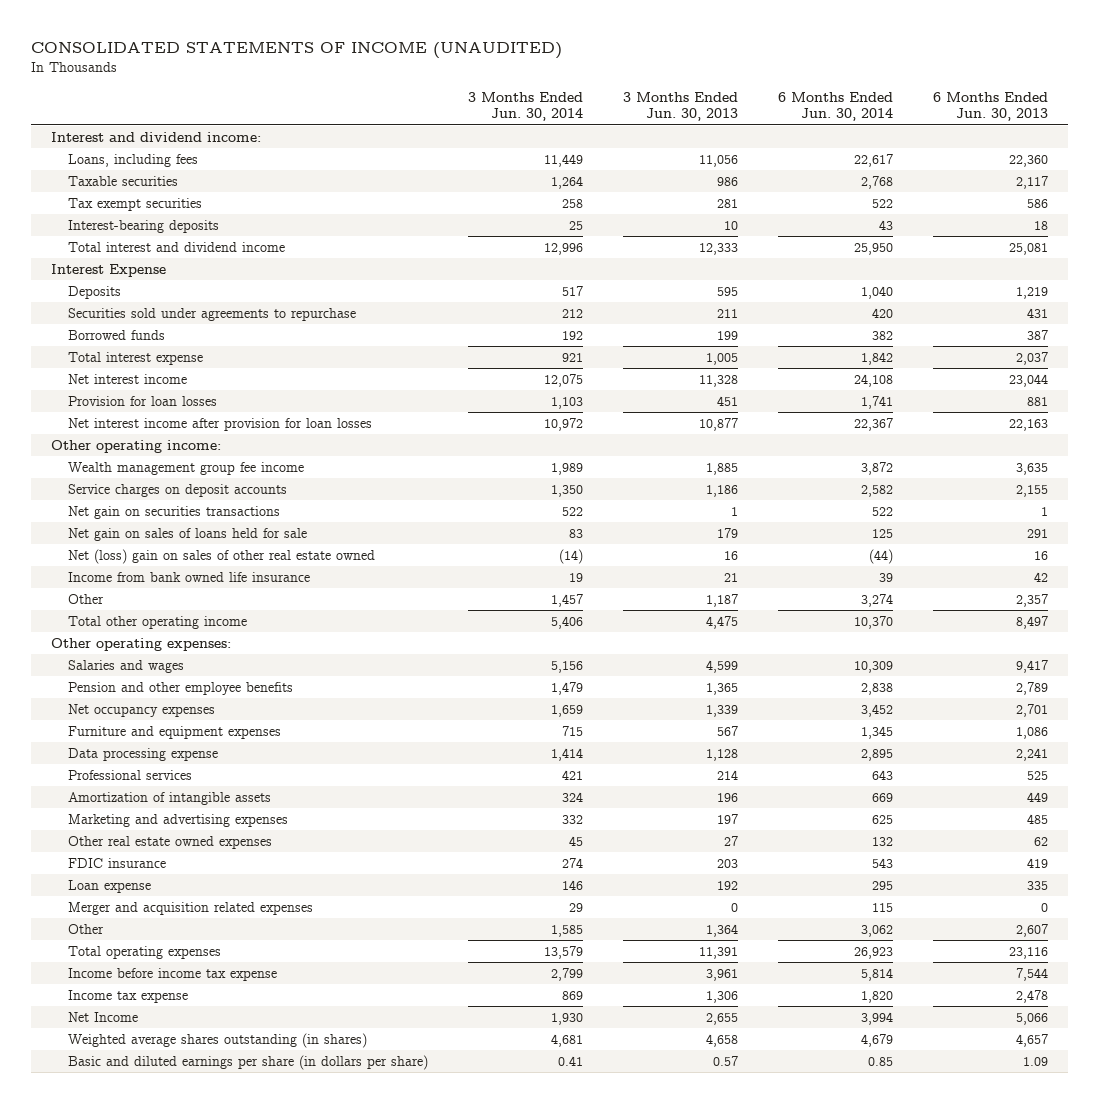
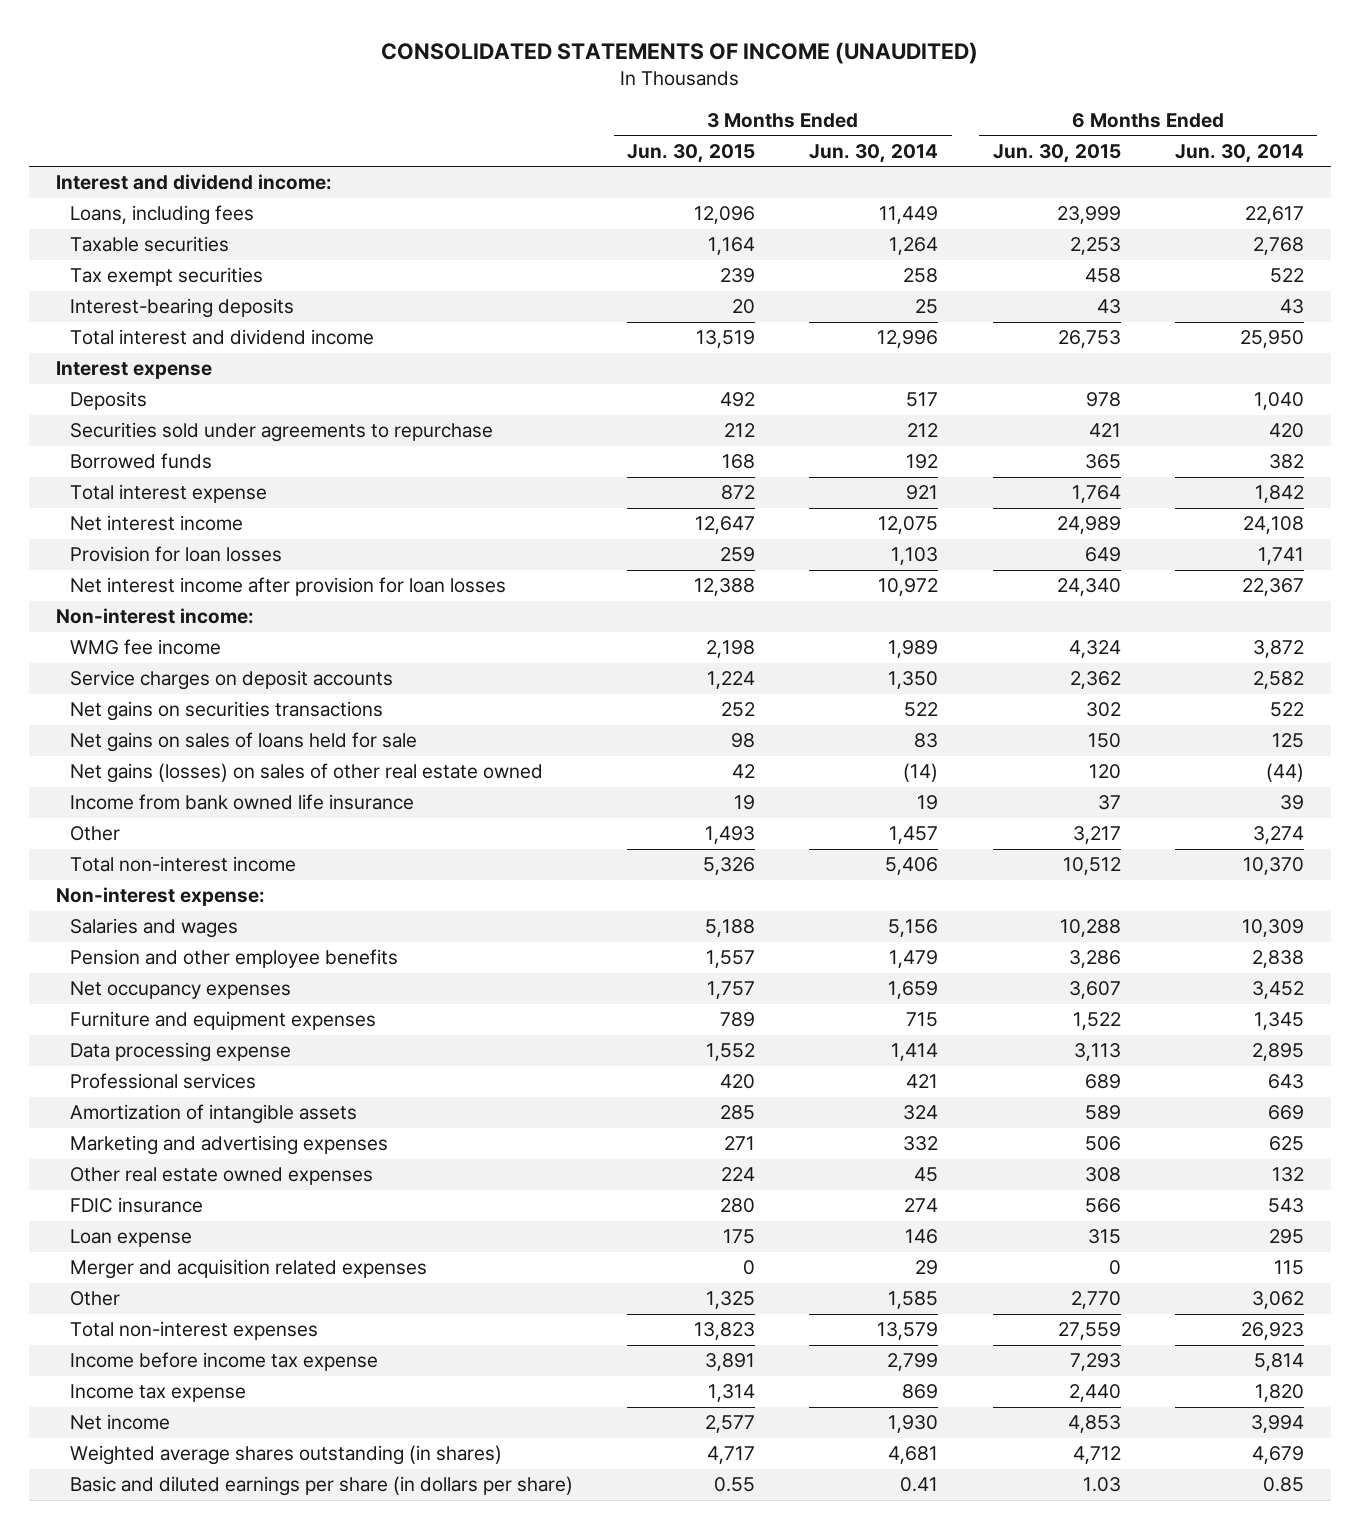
- | 3 Months Ended Jun. 30, 2014 | 3 Months Ended Jun. 30, 2013 | 6 Months Ended Jun. 30, 2014 | 6 Months Ended Jun. 30, 2013
+ | 3 Months Ended Jun. 30, 2015 | 3 Months Ended Jun. 30, 2014 | 6 Months Ended Jun. 30, 2015 | 6 Months Ended Jun. 30, 2014
- Interest Expense
+ Interest expense
- Other operating income:
- Wealth management group fee income | 1,989 | 1,885 | 3,872 | 3,635
+ Non-interest income:
+ WMG fee income | 2,198 | 1,989 | 4,324 | 3,872
- Net gain on securities transactions | 522 | 1 | 522 | 1
- Net gain on sales of loans held for sale | 83 | 179 | 125 | 291
- Net (loss) gain on sales of other real estate owned | (14) | 16 | (44) | 16
+ Net gains on securities transactions | 252 | 522 | 302 | 522
+ Net gains on sales of loans held for sale | 98 | 83 | 150 | 125
+ Net gains (losses) on sales of other real estate owned | 42 | (14) | 120 | (44)
- Total other operating income | 5,406 | 4,475 | 10,370 | 8,497
- Other operating expenses:
+ Total non-interest income | 5,326 | 5,406 | 10,512 | 10,370
+ Non-interest expense:
- Total operating expenses | 13,579 | 11,391 | 26,923 | 23,116
+ Total non-interest expenses | 13,823 | 13,579 | 27,559 | 26,923
- Net Income | 1,930 | 2,655 | 3,994 | 5,066
+ Net income | 2,577 | 1,930 | 4,853 | 3,994

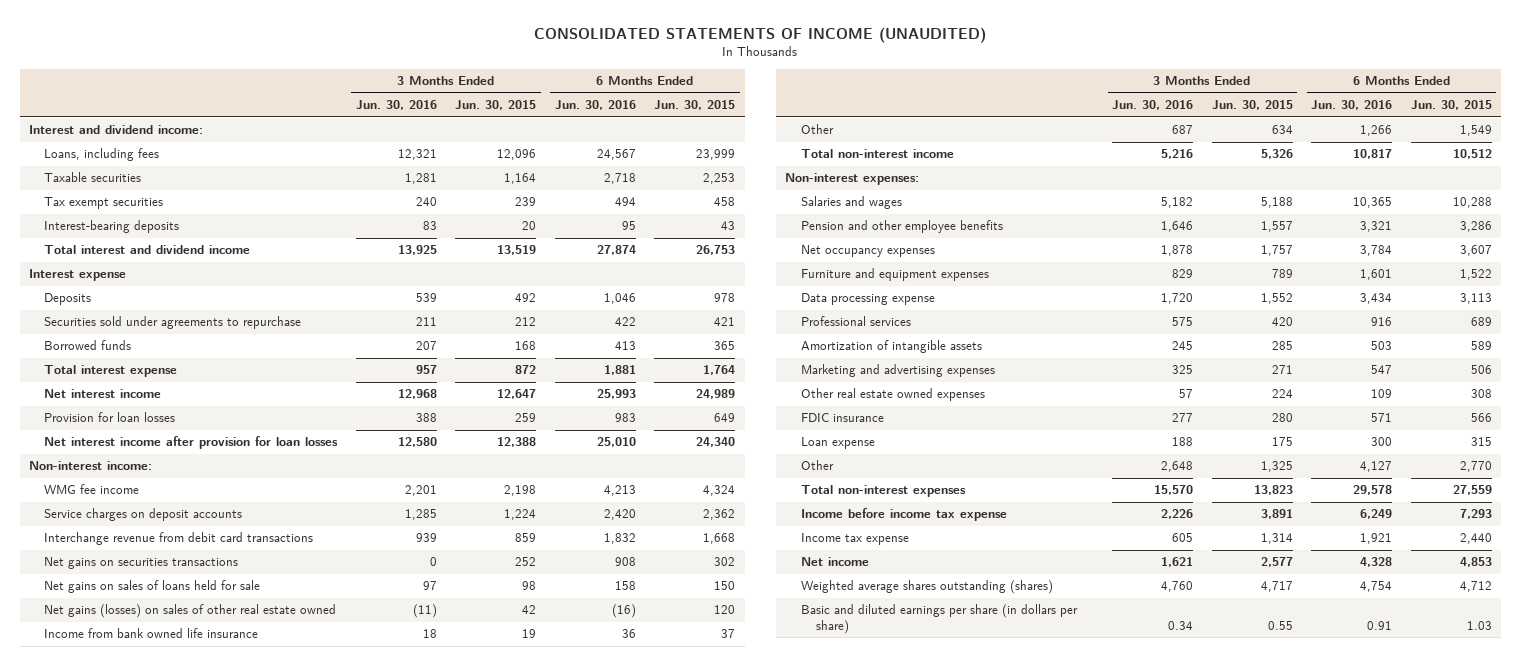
- | 3 Months Ended Jun. 30, 2015 | 3 Months Ended Jun. 30, 2014 | 6 Months Ended Jun. 30, 2015 | 6 Months Ended Jun. 30, 2014
+ | 3 Months Ended Jun. 30, 2016 | 3 Months Ended Jun. 30, 2015 | 6 Months Ended Jun. 30, 2016 | 6 Months Ended Jun. 30, 2015
+ Interchange revenue from debit card transactions | 939 | 859 | 1,832 | 1,668
- Other | 1,493 | 1,457 | 3,217 | 3,274
+ Other | 687 | 634 | 1,266 | 1,549
- Non-interest expense:
+ Non-interest expenses:
- Merger and acquisition related expenses | 0 | 29 | 0 | 115
- Weighted average shares outstanding (in shares) | 4,717 | 4,681 | 4,712 | 4,679
+ Weighted average shares outstanding (shares) | 4,760 | 4,717 | 4,754 | 4,712

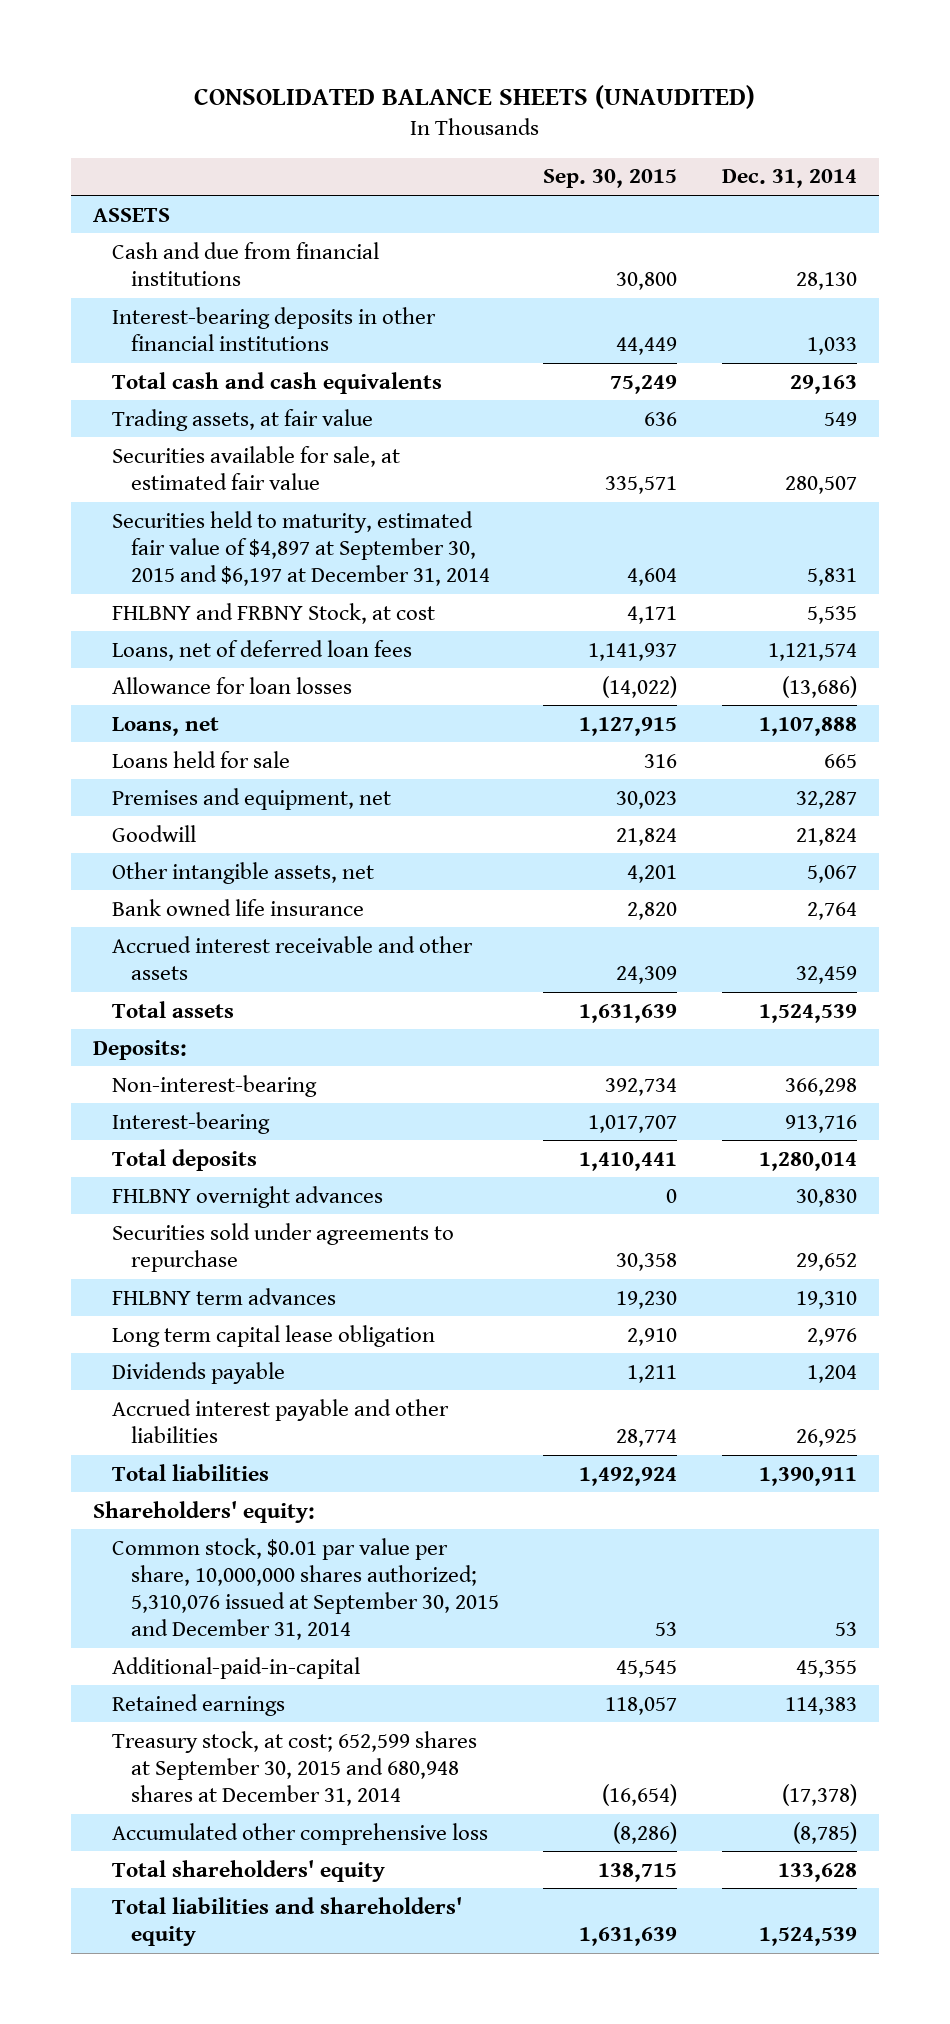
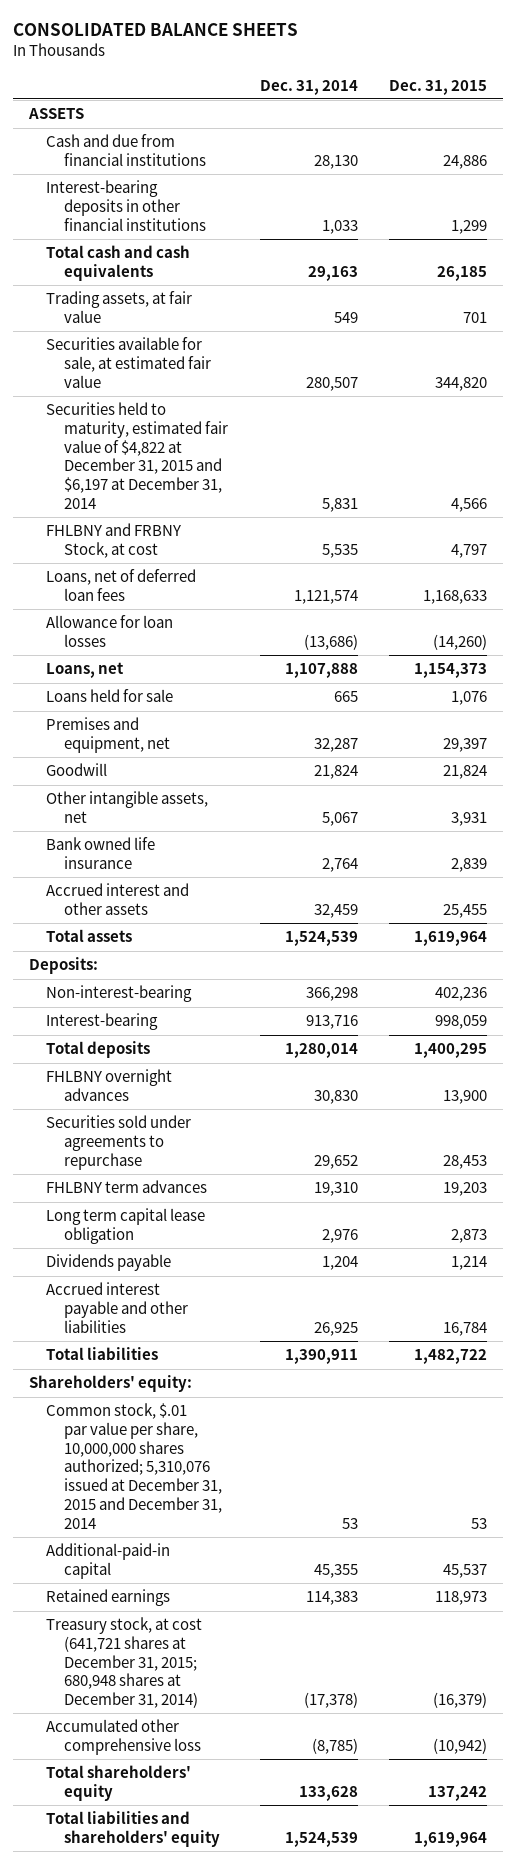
- CONSOLIDATED BALANCE SHEETS (UNAUDITED)
+ CONSOLIDATED BALANCE SHEETS
- | Sep. 30, 2015 | Dec. 31, 2014
+ | Dec. 31, 2014 | Dec. 31, 2015
- Securities held to maturity, estimated fair value of $4,897 at September 30, 2015 and $6,197 at December 31, 2014 | 4,604 | 5,831
+ Securities held to maturity, estimated fair value of $4,822 at December 31, 2015 and $6,197 at December 31, 2014 | 5,831 | 4,566
- Accrued interest receivable and other assets | 24,309 | 32,459
+ Accrued interest and other assets | 32,459 | 25,455
- Common stock, $0.01 par value per share, 10,000,000 shares authorized; 5,310,076 issued at September 30, 2015 and December 31, 2014 | 53 | 53
- Additional-paid-in-capital | 45,545 | 45,355
+ Common stock, $.01 par value per share, 10,000,000 shares authorized; 5,310,076 issued at December 31, 2015 and December 31, 2014 | 53 | 53
+ Additional-paid-in capital | 45,355 | 45,537
- Treasury stock, at cost; 652,599 shares at September 30, 2015 and 680,948 shares at December 31, 2014 | (16,654) | (17,378)
+ Treasury stock, at cost (641,721 shares at December 31, 2015; 680,948 shares at December 31, 2014) | (17,378) | (16,379)

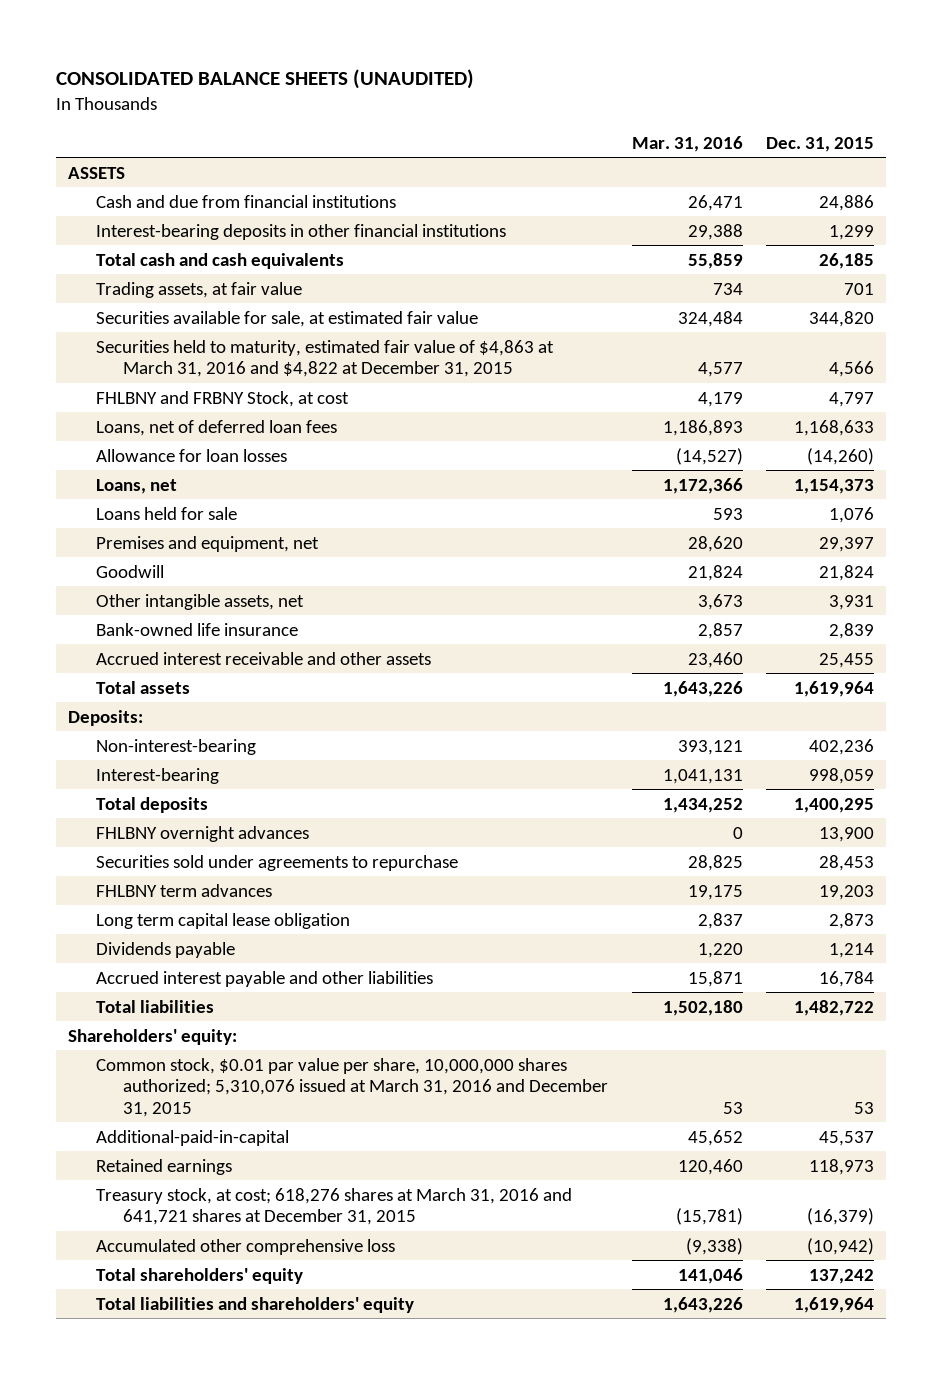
- CONSOLIDATED BALANCE SHEETS
+ CONSOLIDATED BALANCE SHEETS (UNAUDITED)
- | Dec. 31, 2014 | Dec. 31, 2015
+ | Mar. 31, 2016 | Dec. 31, 2015
- Securities held to maturity, estimated fair value of $4,822 at December 31, 2015 and $6,197 at December 31, 2014 | 5,831 | 4,566
+ Securities held to maturity, estimated fair value of $4,863 at March 31, 2016 and $4,822 at December 31, 2015 | 4,577 | 4,566
- Bank owned life insurance | 2,764 | 2,839
- Accrued interest and other assets | 32,459 | 25,455
+ Bank-owned life insurance | 2,857 | 2,839
+ Accrued interest receivable and other assets | 23,460 | 25,455
- Common stock, $.01 par value per share, 10,000,000 shares authorized; 5,310,076 issued at December 31, 2015 and December 31, 2014 | 53 | 53
- Additional-paid-in capital | 45,355 | 45,537
+ Common stock, $0.01 par value per share, 10,000,000 shares authorized; 5,310,076 issued at March 31, 2016 and December 31, 2015 | 53 | 53
+ Additional-paid-in-capital | 45,652 | 45,537
- Treasury stock, at cost (641,721 shares at December 31, 2015; 680,948 shares at December 31, 2014) | (17,378) | (16,379)
+ Treasury stock, at cost; 618,276 shares at March 31, 2016 and 641,721 shares at December 31, 2015 | (15,781) | (16,379)

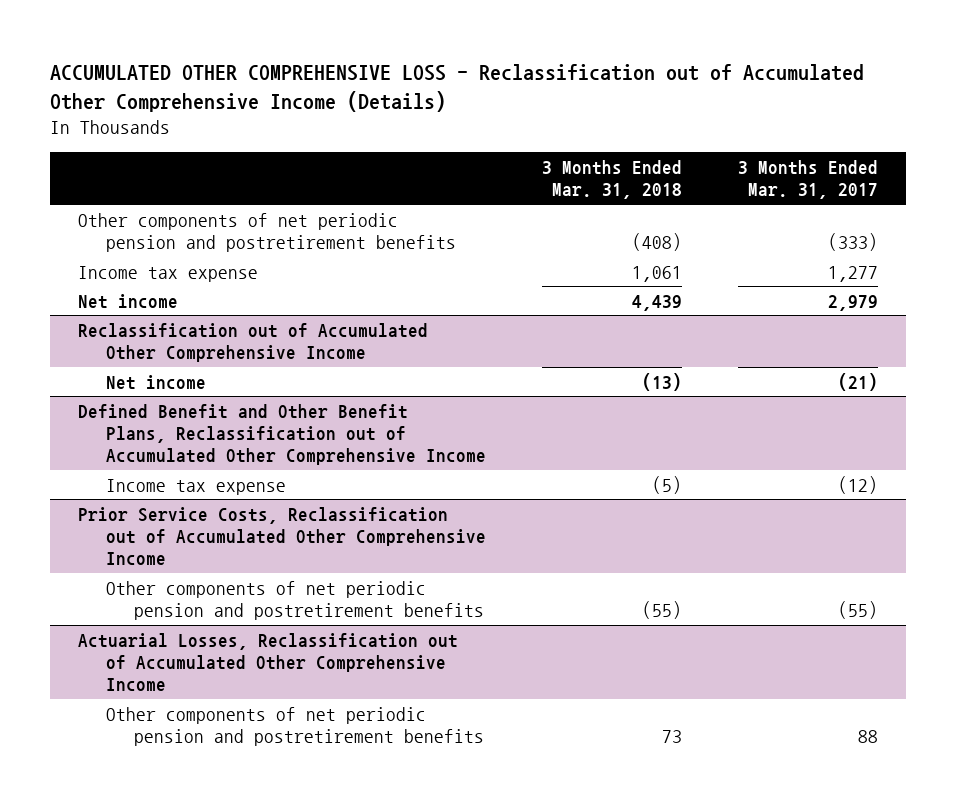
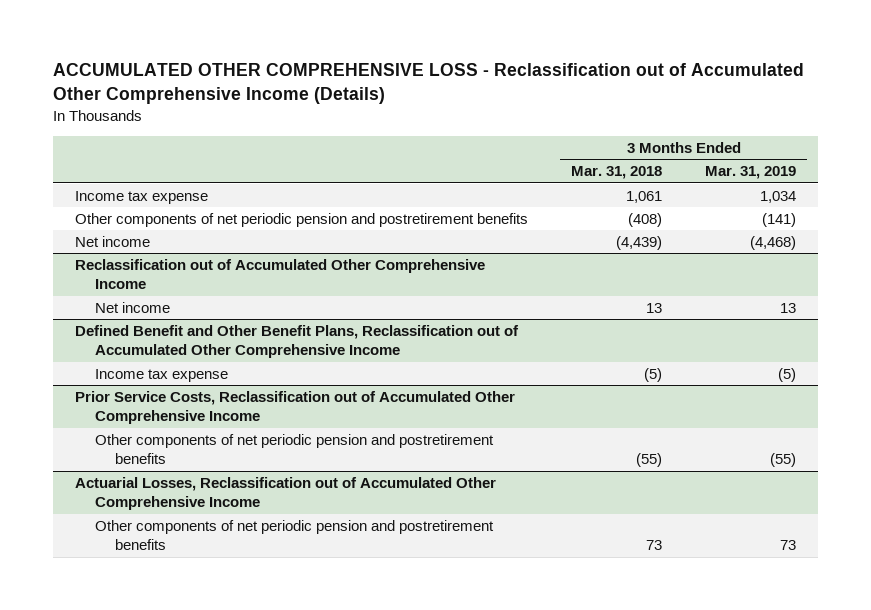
- | 3 Months Ended Mar. 31, 2018 | 3 Months Ended Mar. 31, 2017
+ | 3 Months Ended Mar. 31, 2018 | 3 Months Ended Mar. 31, 2019
- Net income | 4,439 | 2,979
moved down: Other components of net periodic pension and postretirement benefits | (408) | (141)
+ Net income | (4,439) | (4,468)
@ Reclassification out of Accumulated Other Comprehensive Income
- Net income | (13) | (21)
+ Net income | 13 | 13

